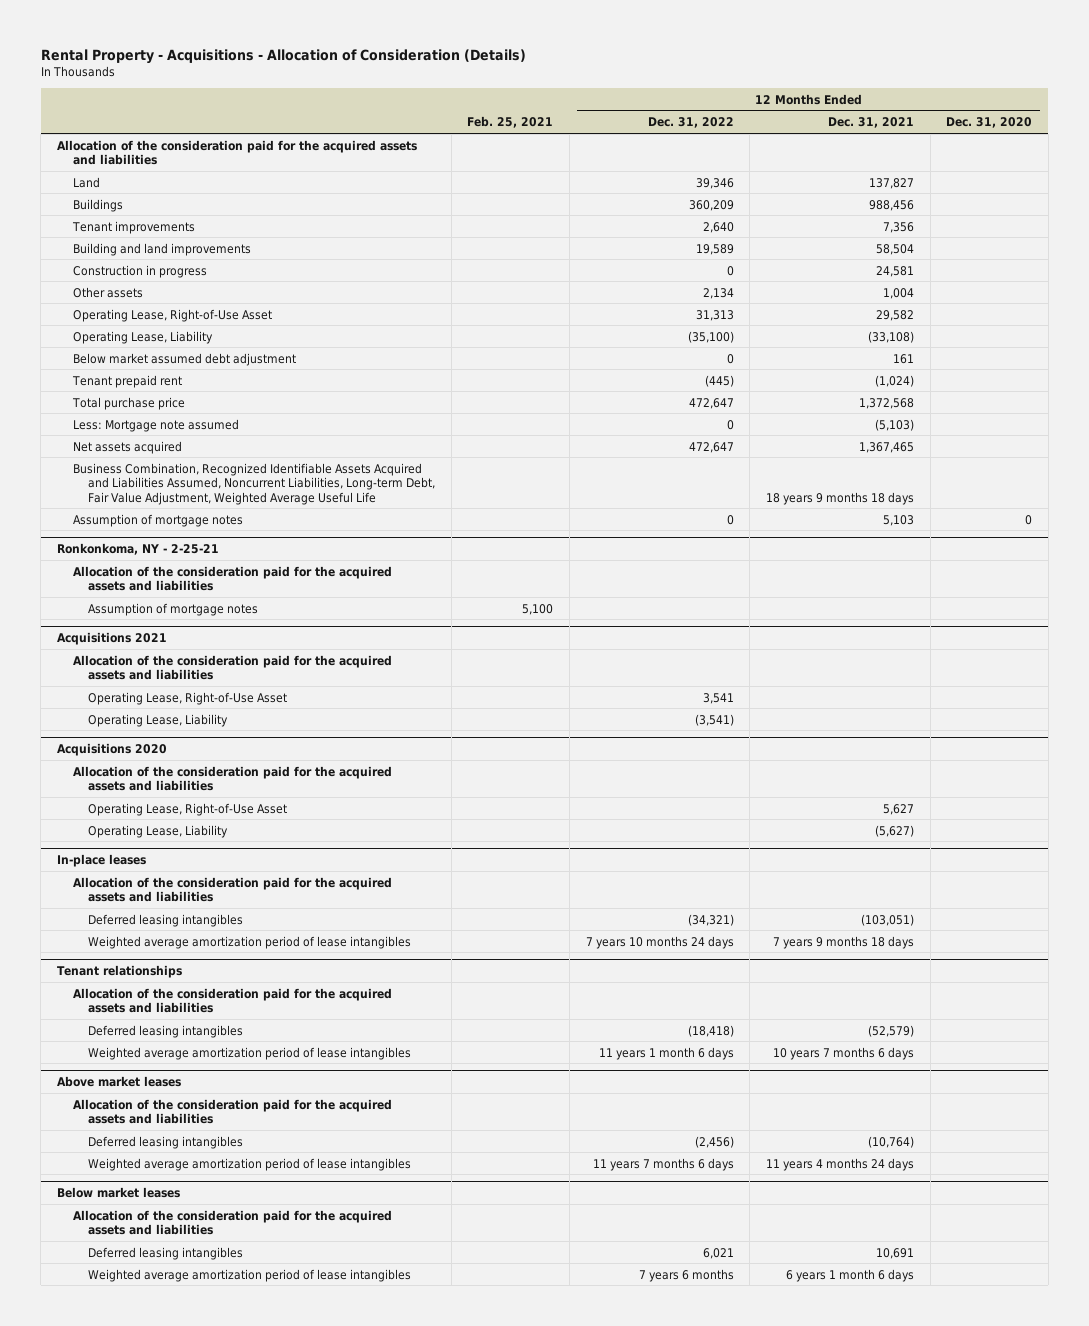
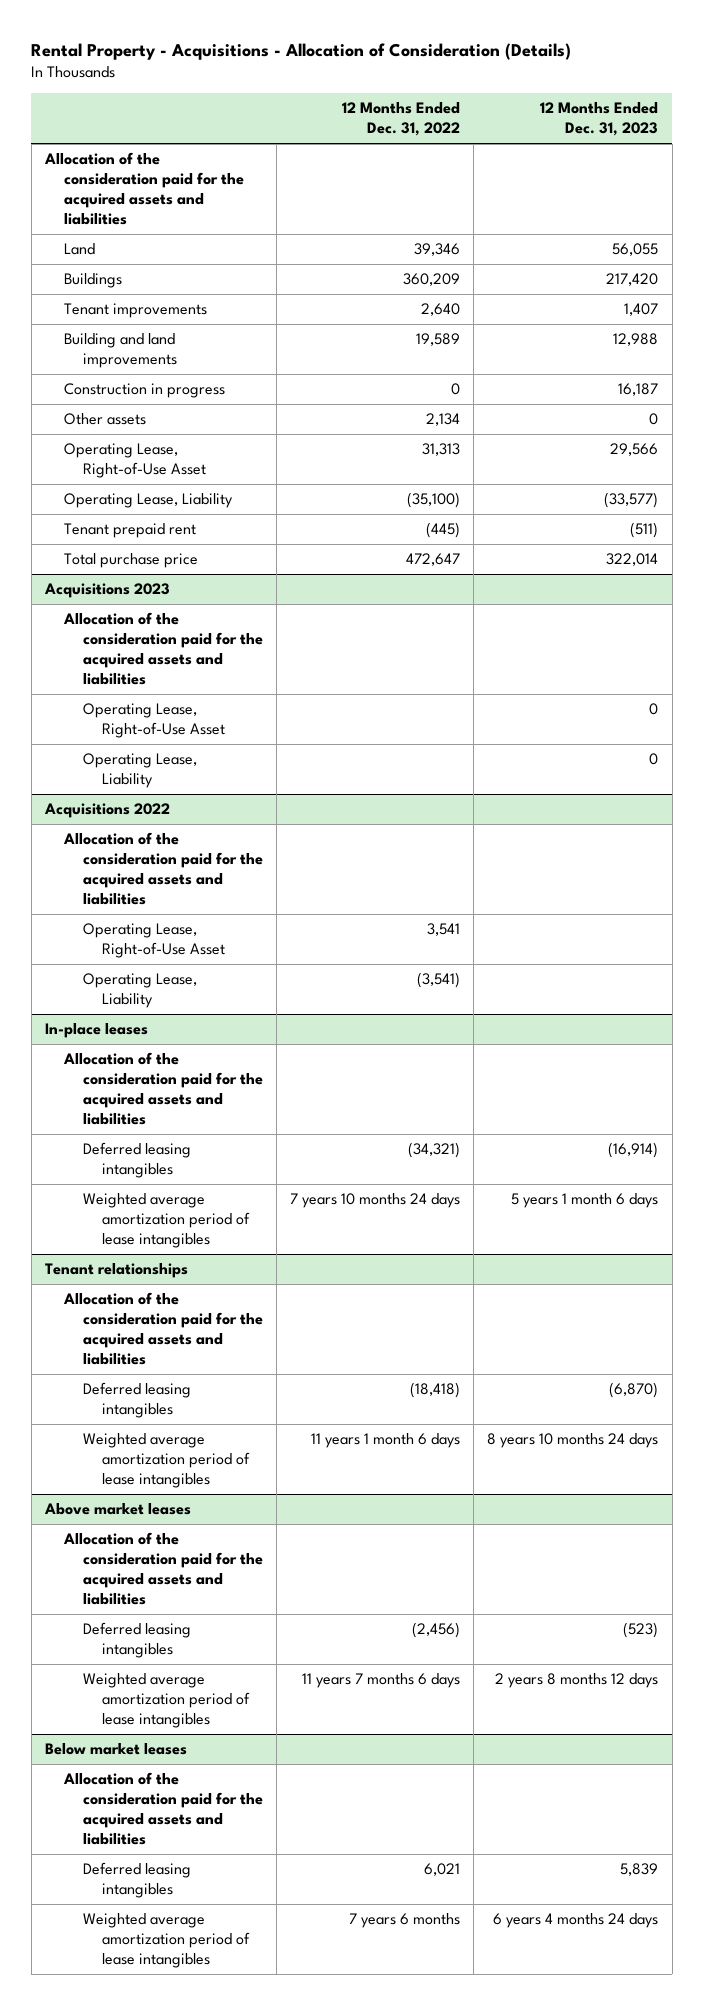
- | Feb. 25, 2021 | 12 Months Ended Dec. 31, 2022 | 12 Months Ended Dec. 31, 2021 | 12 Months Ended Dec. 31, 2020
+ | 12 Months Ended Dec. 31, 2022 | 12 Months Ended Dec. 31, 2023
- Below market assumed debt adjustment | | 0 | 161 |
- Less: Mortgage note assumed | | 0 | (5,103) |
- Net assets acquired | | 472,647 | 1,367,465 |
- Business Combination, Recognized Identifiable Assets Acquired and Liabilities Assumed, Noncurrent Liabilities, Long-term Debt, Fair Value Adjustment, Weighted Average Useful Life | | | 18 years 9 months 18 days |
- Assumption of mortgage notes | | 0 | 5,103 | 0
- Ronkonkoma, NY - 2-25-21
+ Acquisitions 2023
- Assumption of mortgage notes | 5,100 | | |
- Acquisitions 2021
+ Operating Lease, Right-of-Use Asset | | 0
+ Operating Lease, Liability | | 0
+ Acquisitions 2022
- Acquisitions 2020
- Allocation of the consideration paid for the acquired assets and liabilities
- Operating Lease, Right-of-Use Asset | | | 5,627 |
- Operating Lease, Liability | | | (5,627) |

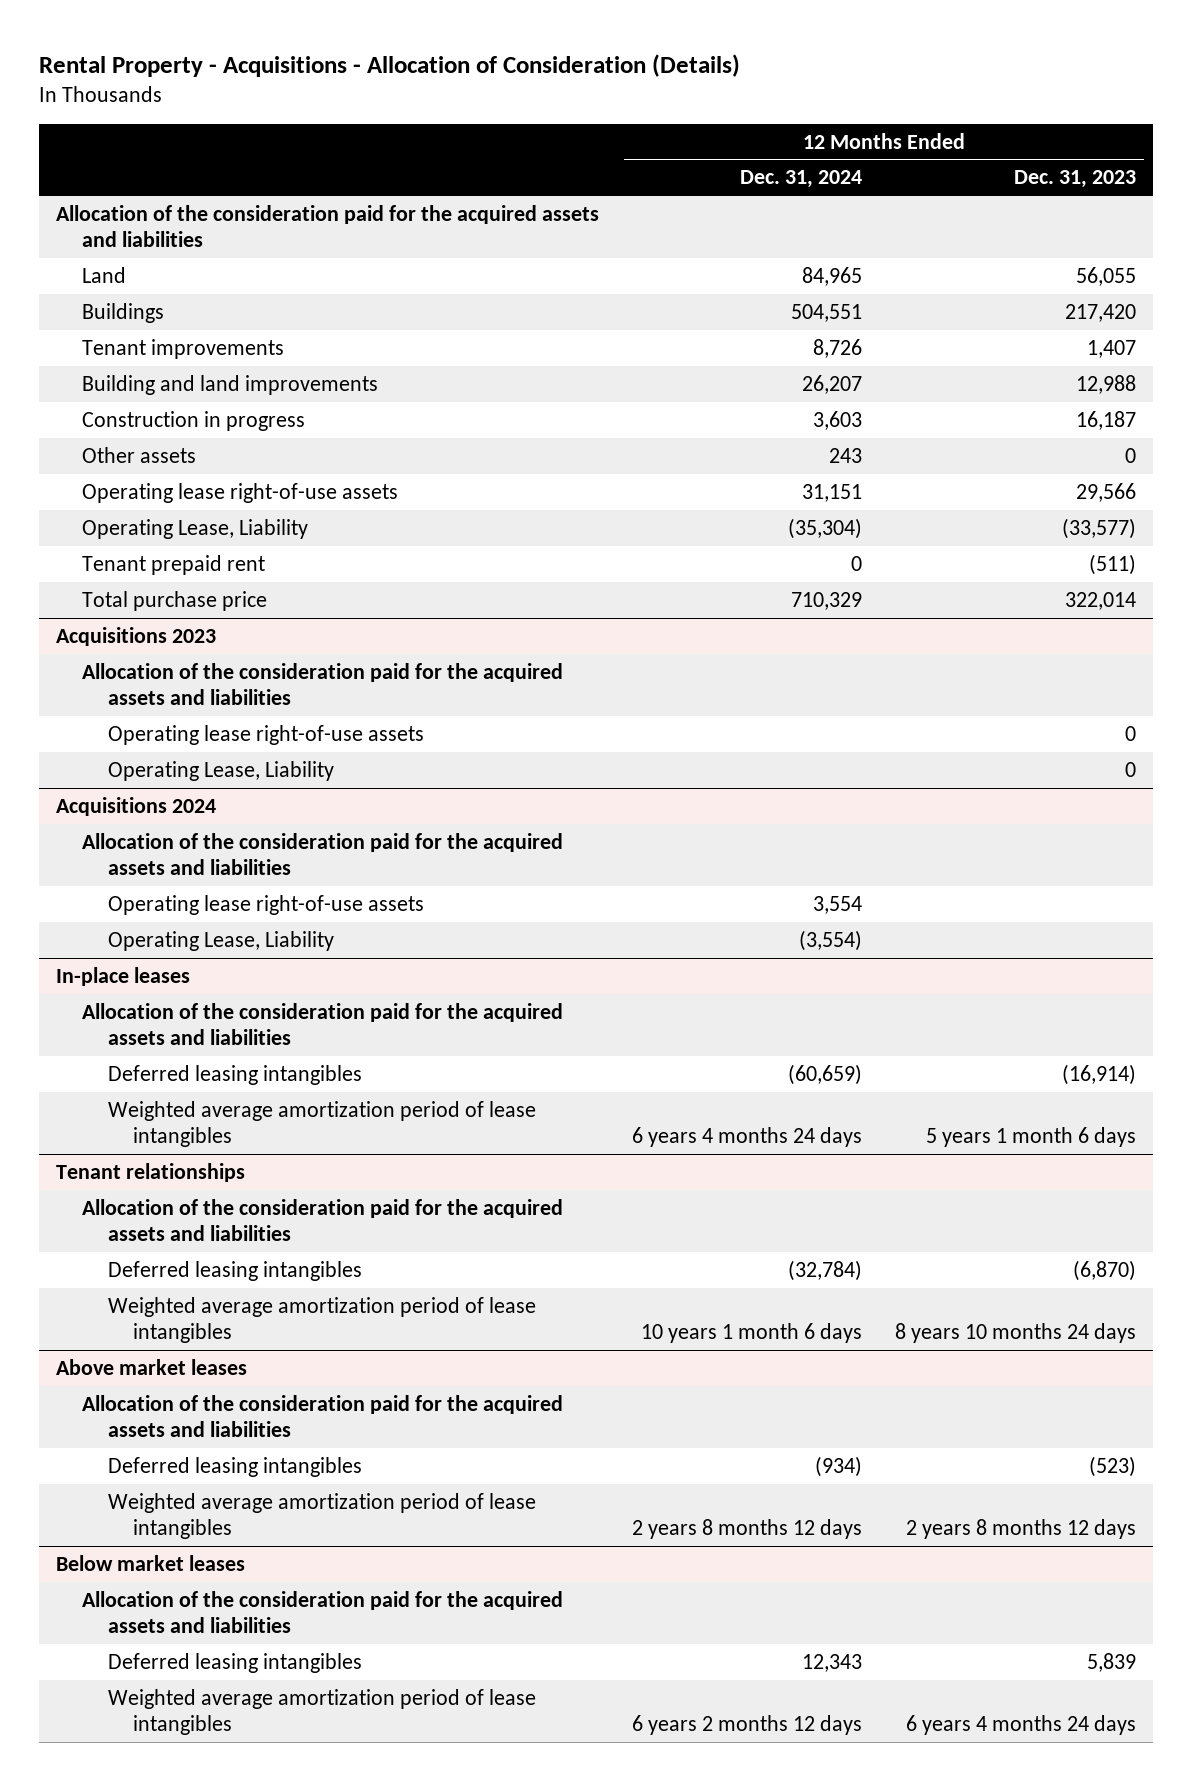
- | 12 Months Ended Dec. 31, 2022 | 12 Months Ended Dec. 31, 2023
+ | 12 Months Ended Dec. 31, 2024 | 12 Months Ended Dec. 31, 2023
- Operating Lease, Right-of-Use Asset | 31,313 | 29,566
+ Operating lease right-of-use assets | 31,151 | 29,566
@ Acquisitions 2023
- Operating Lease, Right-of-Use Asset | | 0
+ Operating lease right-of-use assets | | 0
- Acquisitions 2022
+ Acquisitions 2024
- Operating Lease, Right-of-Use Asset | 3,541 |
+ Operating lease right-of-use assets | 3,554 |

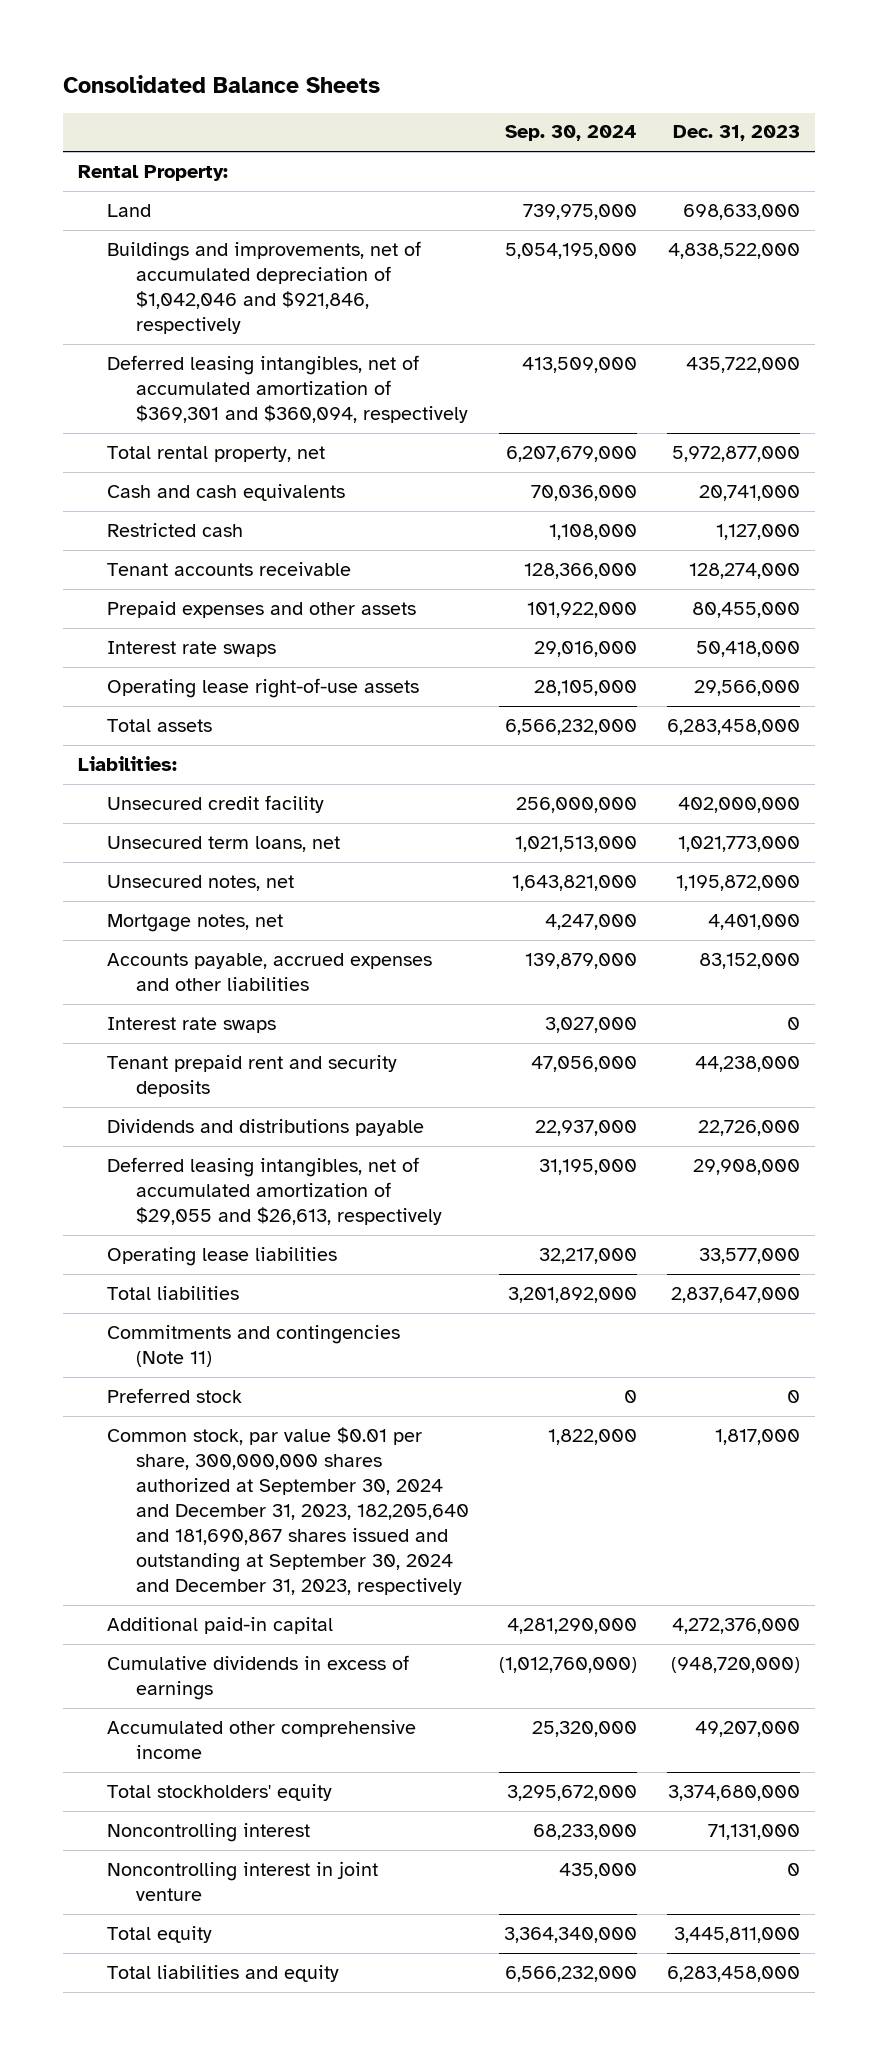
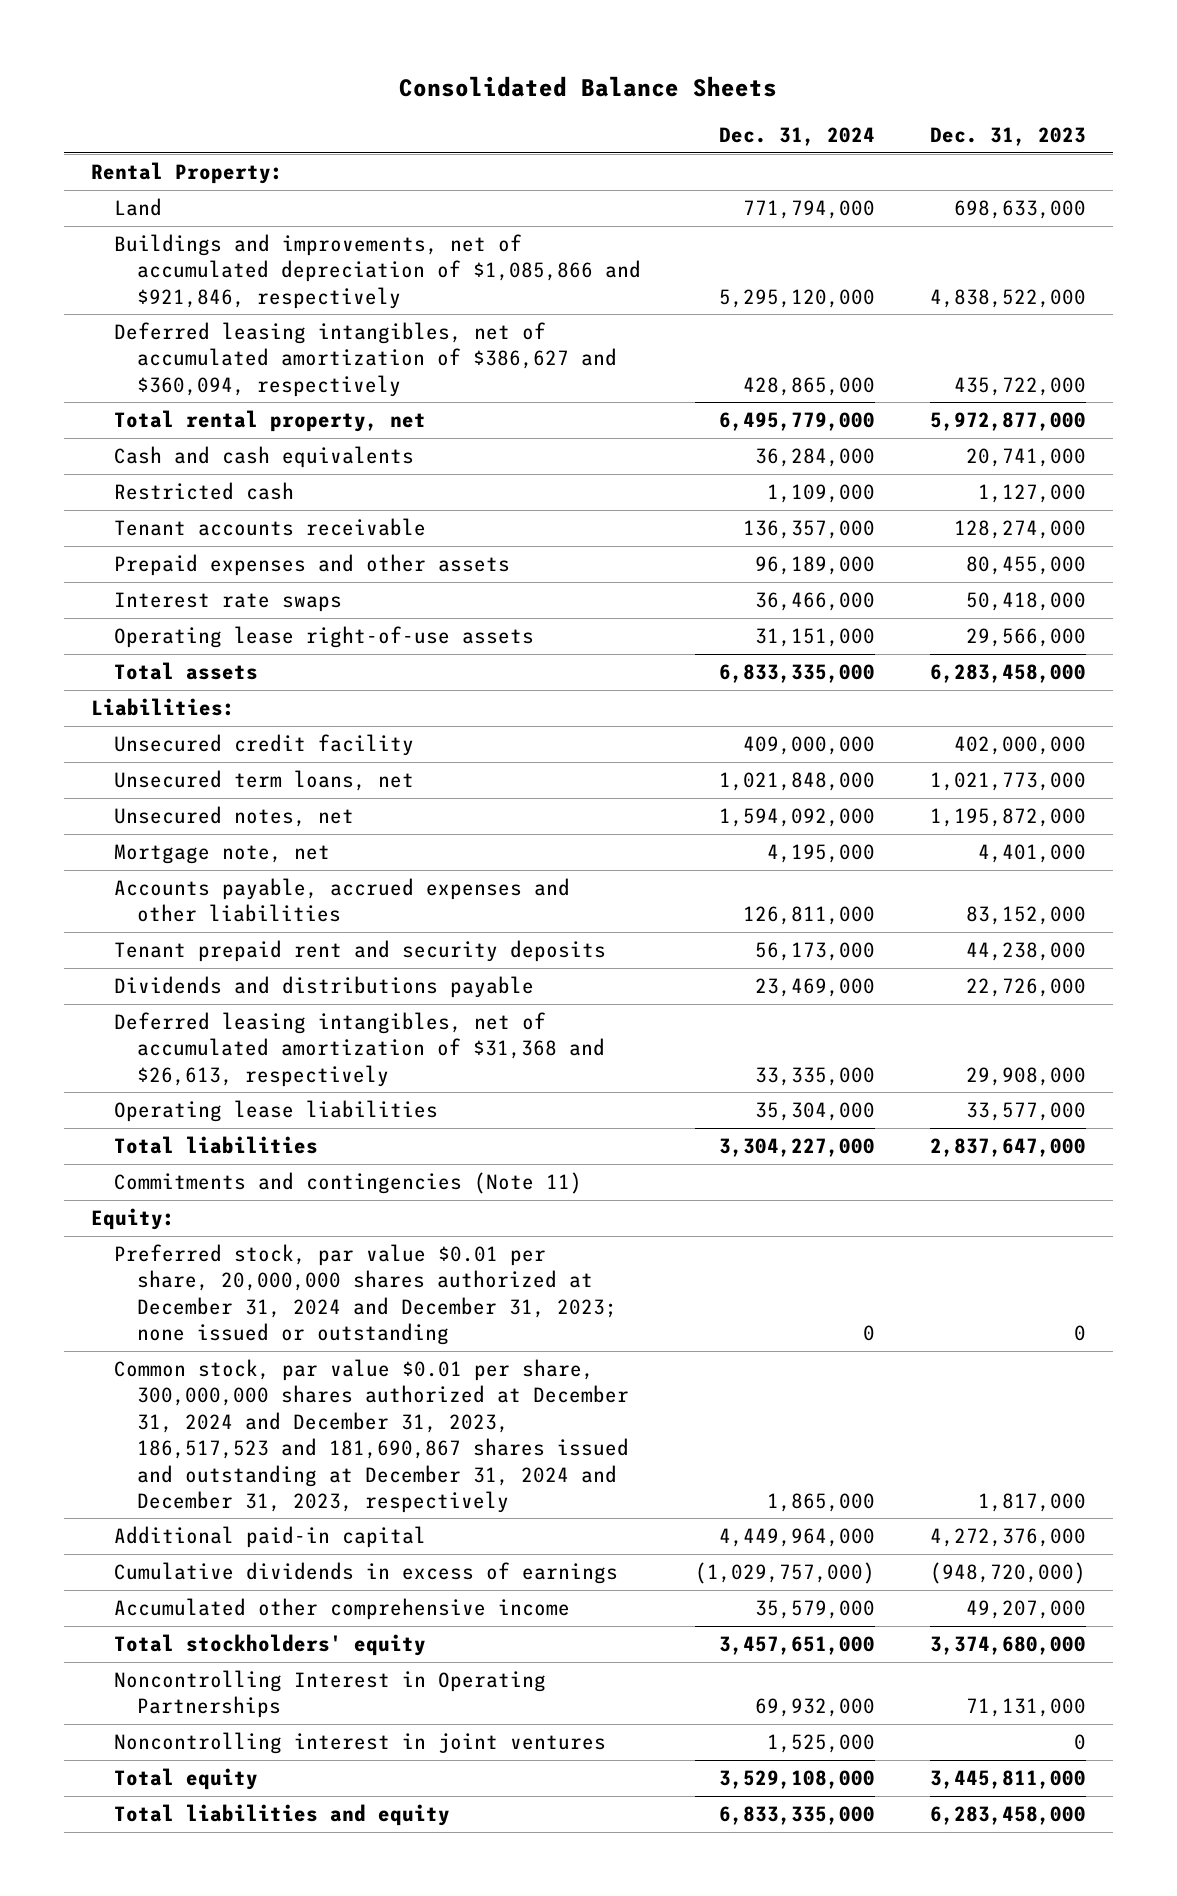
- | Sep. 30, 2024 | Dec. 31, 2023
+ | Dec. 31, 2024 | Dec. 31, 2023
- Buildings and improvements, net of accumulated depreciation of $1,042,046 and $921,846, respectively | 5,054,195,000 | 4,838,522,000
- Deferred leasing intangibles, net of accumulated amortization of $369,301 and $360,094, respectively | 413,509,000 | 435,722,000
+ Buildings and improvements, net of accumulated depreciation of $1,085,866 and $921,846, respectively | 5,295,120,000 | 4,838,522,000
+ Deferred leasing intangibles, net of accumulated amortization of $386,627 and $360,094, respectively | 428,865,000 | 435,722,000
- Mortgage notes, net | 4,247,000 | 4,401,000
+ Mortgage note, net | 4,195,000 | 4,401,000
- Interest rate swaps | 3,027,000 | 0
- Deferred leasing intangibles, net of accumulated amortization of $29,055 and $26,613, respectively | 31,195,000 | 29,908,000
+ Deferred leasing intangibles, net of accumulated amortization of $31,368 and $26,613, respectively | 33,335,000 | 29,908,000
- Preferred stock | 0 | 0
- Common stock, par value $0.01 per share, 300,000,000 shares authorized at September 30, 2024 and December 31, 2023, 182,205,640 and 181,690,867 shares issued and outstanding at September 30, 2024 and December 31, 2023, respectively | 1,822,000 | 1,817,000
+ Equity:
+ Preferred stock, par value $0.01 per share, 20,000,000 shares authorized at December 31, 2024 and December 31, 2023; none issued or outstanding | 0 | 0
+ Common stock, par value $0.01 per share, 300,000,000 shares authorized at December 31, 2024 and December 31, 2023, 186,517,523 and 181,690,867 shares issued and outstanding at December 31, 2024 and December 31, 2023, respectively | 1,865,000 | 1,817,000
- Noncontrolling interest | 68,233,000 | 71,131,000
- Noncontrolling interest in joint venture | 435,000 | 0
+ Noncontrolling Interest in Operating Partnerships | 69,932,000 | 71,131,000
+ Noncontrolling interest in joint ventures | 1,525,000 | 0

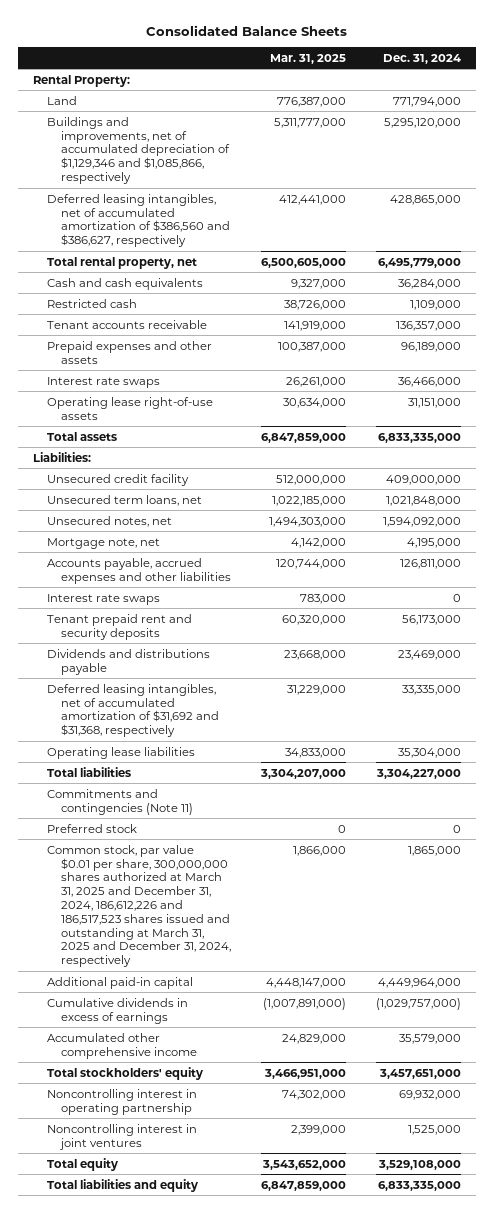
- | Dec. 31, 2024 | Dec. 31, 2023
+ | Mar. 31, 2025 | Dec. 31, 2024
- Buildings and improvements, net of accumulated depreciation of $1,085,866 and $921,846, respectively | 5,295,120,000 | 4,838,522,000
- Deferred leasing intangibles, net of accumulated amortization of $386,627 and $360,094, respectively | 428,865,000 | 435,722,000
+ Buildings and improvements, net of accumulated depreciation of $1,129,346 and $1,085,866, respectively | 5,311,777,000 | 5,295,120,000
+ Deferred leasing intangibles, net of accumulated amortization of $386,560 and $386,627, respectively | 412,441,000 | 428,865,000
+ Interest rate swaps | 783,000 | 0
- Deferred leasing intangibles, net of accumulated amortization of $31,368 and $26,613, respectively | 33,335,000 | 29,908,000
+ Deferred leasing intangibles, net of accumulated amortization of $31,692 and $31,368, respectively | 31,229,000 | 33,335,000
- Equity:
- Preferred stock, par value $0.01 per share, 20,000,000 shares authorized at December 31, 2024 and December 31, 2023; none issued or outstanding | 0 | 0
- Common stock, par value $0.01 per share, 300,000,000 shares authorized at December 31, 2024 and December 31, 2023, 186,517,523 and 181,690,867 shares issued and outstanding at December 31, 2024 and December 31, 2023, respectively | 1,865,000 | 1,817,000
+ Preferred stock | 0 | 0
+ Common stock, par value $0.01 per share, 300,000,000 shares authorized at March 31, 2025 and December 31, 2024, 186,612,226 and 186,517,523 shares issued and outstanding at March 31, 2025 and December 31, 2024, respectively | 1,866,000 | 1,865,000
- Noncontrolling Interest in Operating Partnerships | 69,932,000 | 71,131,000
+ Noncontrolling interest in operating partnership | 74,302,000 | 69,932,000

